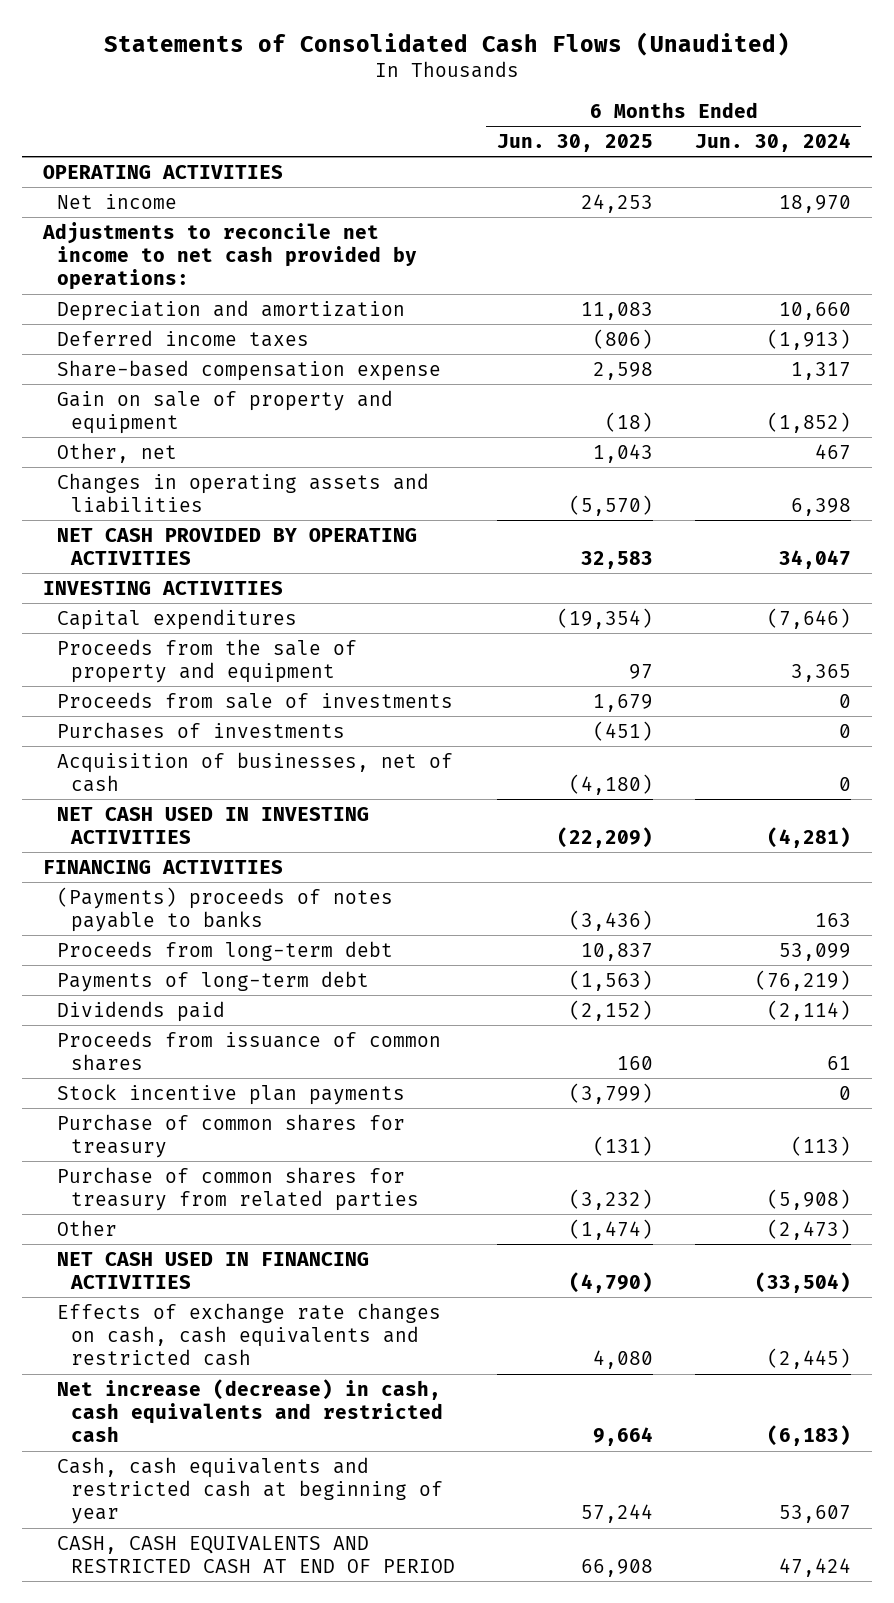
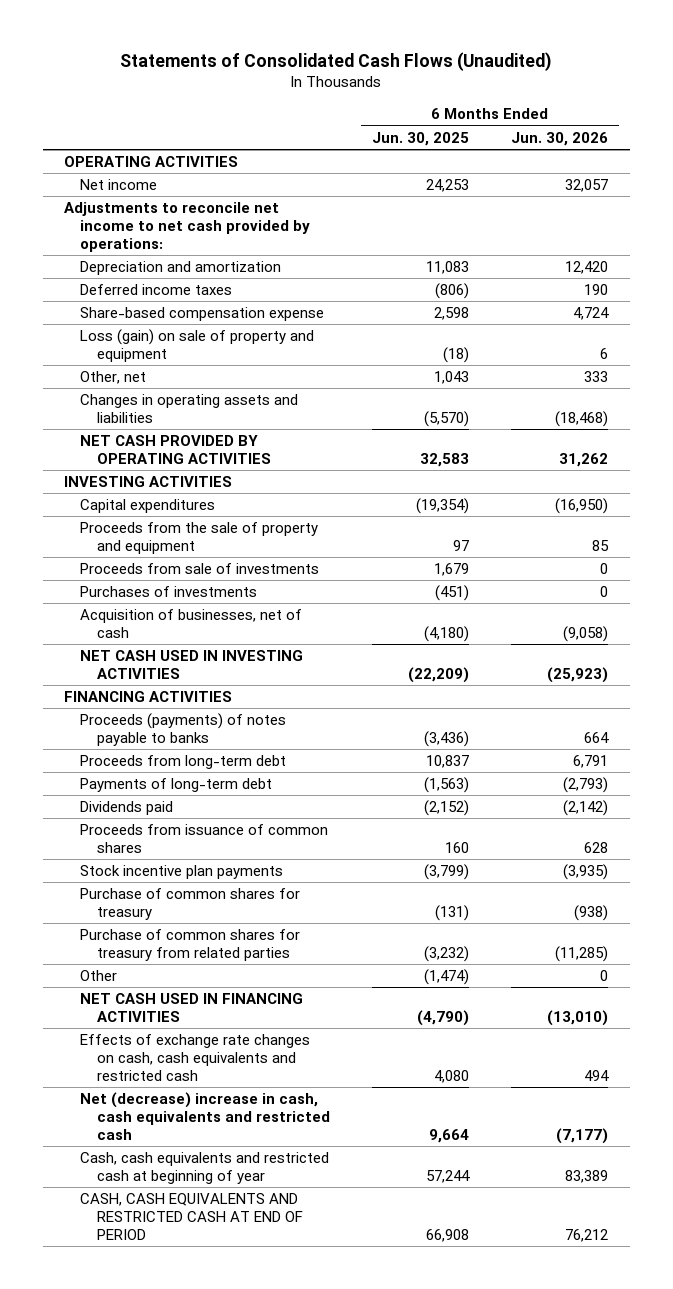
- | 6 Months Ended Jun. 30, 2025 | 6 Months Ended Jun. 30, 2024
+ | 6 Months Ended Jun. 30, 2025 | 6 Months Ended Jun. 30, 2026
- Gain on sale of property and equipment | (18) | (1,852)
+ Loss (gain) on sale of property and equipment | (18) | 6
- (Payments) proceeds of notes payable to banks | (3,436) | 163
+ Proceeds (payments) of notes payable to banks | (3,436) | 664
- Net increase (decrease) in cash, cash equivalents and restricted cash | 9,664 | (6,183)
+ Net (decrease) increase in cash, cash equivalents and restricted cash | 9,664 | (7,177)

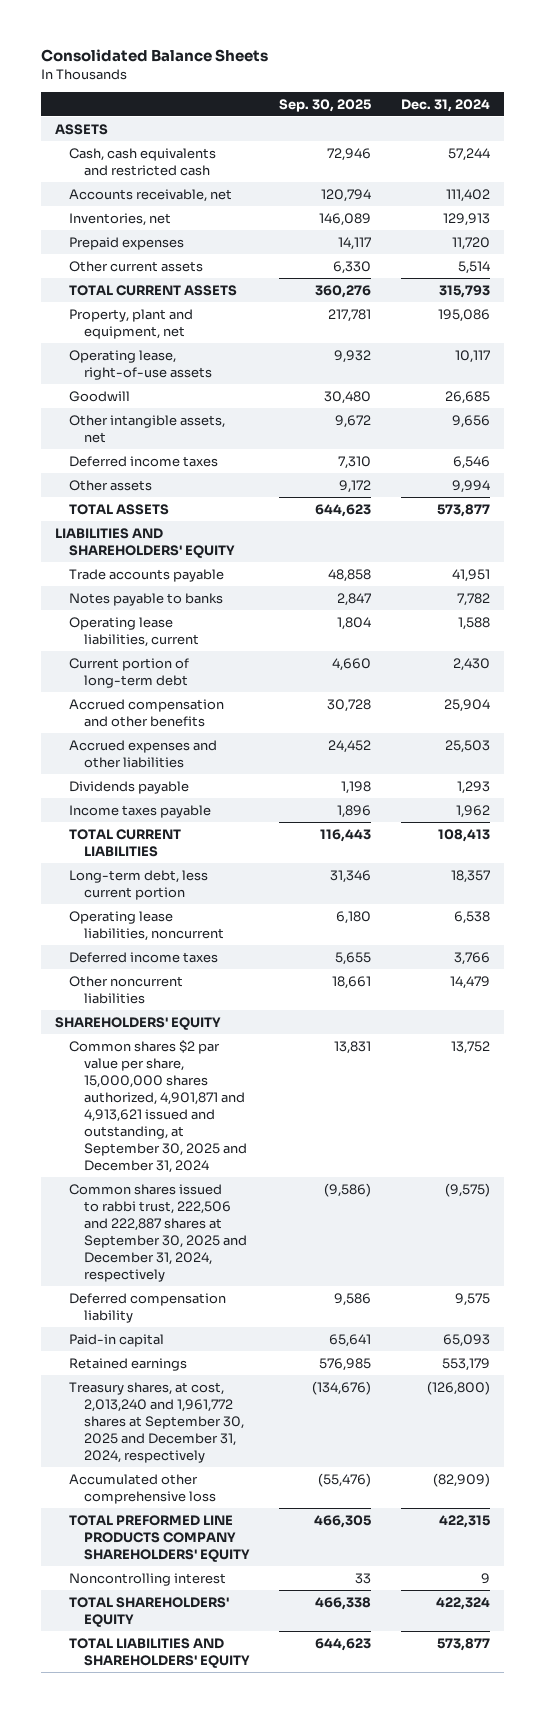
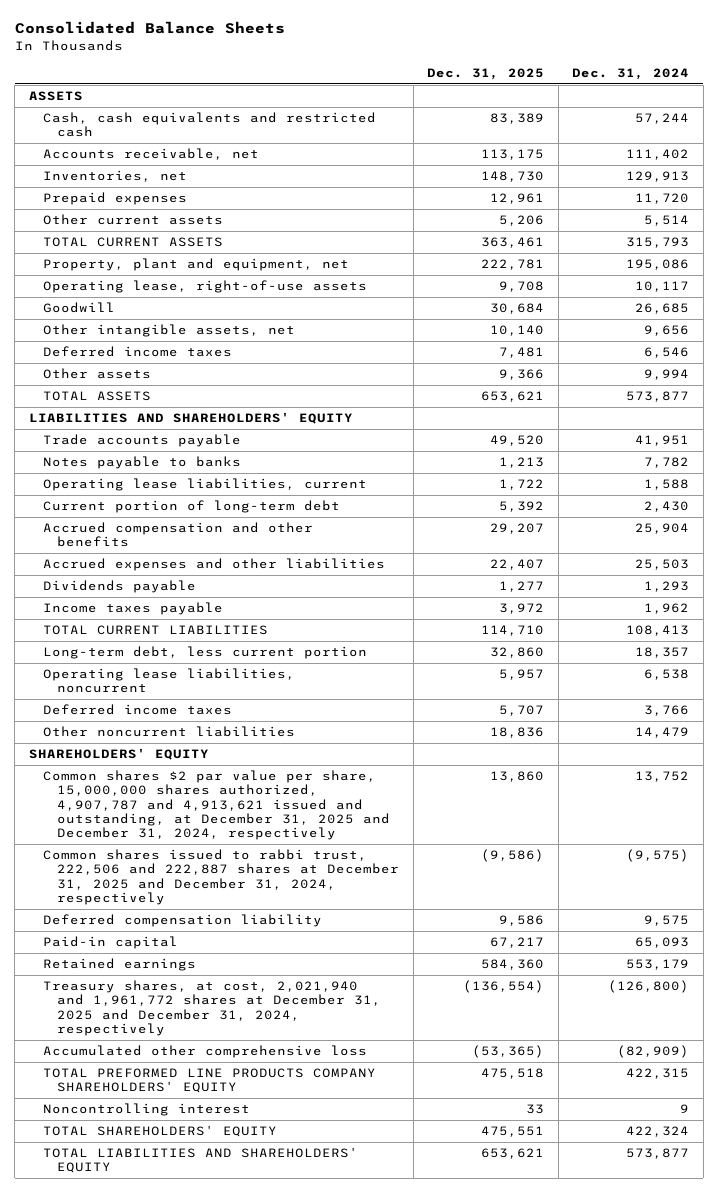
- | Sep. 30, 2025 | Dec. 31, 2024
+ | Dec. 31, 2025 | Dec. 31, 2024
- Common shares $2 par value per share, 15,000,000 shares authorized, 4,901,871 and 4,913,621 issued and outstanding, at September 30, 2025 and December 31, 2024 | 13,831 | 13,752
- Common shares issued to rabbi trust, 222,506 and 222,887 shares at September 30, 2025 and December 31, 2024, respectively | (9,586) | (9,575)
+ Common shares $2 par value per share, 15,000,000 shares authorized, 4,907,787 and 4,913,621 issued and outstanding, at December 31, 2025 and December 31, 2024, respectively | 13,860 | 13,752
+ Common shares issued to rabbi trust, 222,506 and 222,887 shares at December 31, 2025 and December 31, 2024, respectively | (9,586) | (9,575)
- Treasury shares, at cost, 2,013,240 and 1,961,772 shares at September 30, 2025 and December 31, 2024, respectively | (134,676) | (126,800)
+ Treasury shares, at cost, 2,021,940 and 1,961,772 shares at December 31, 2025 and December 31, 2024, respectively | (136,554) | (126,800)

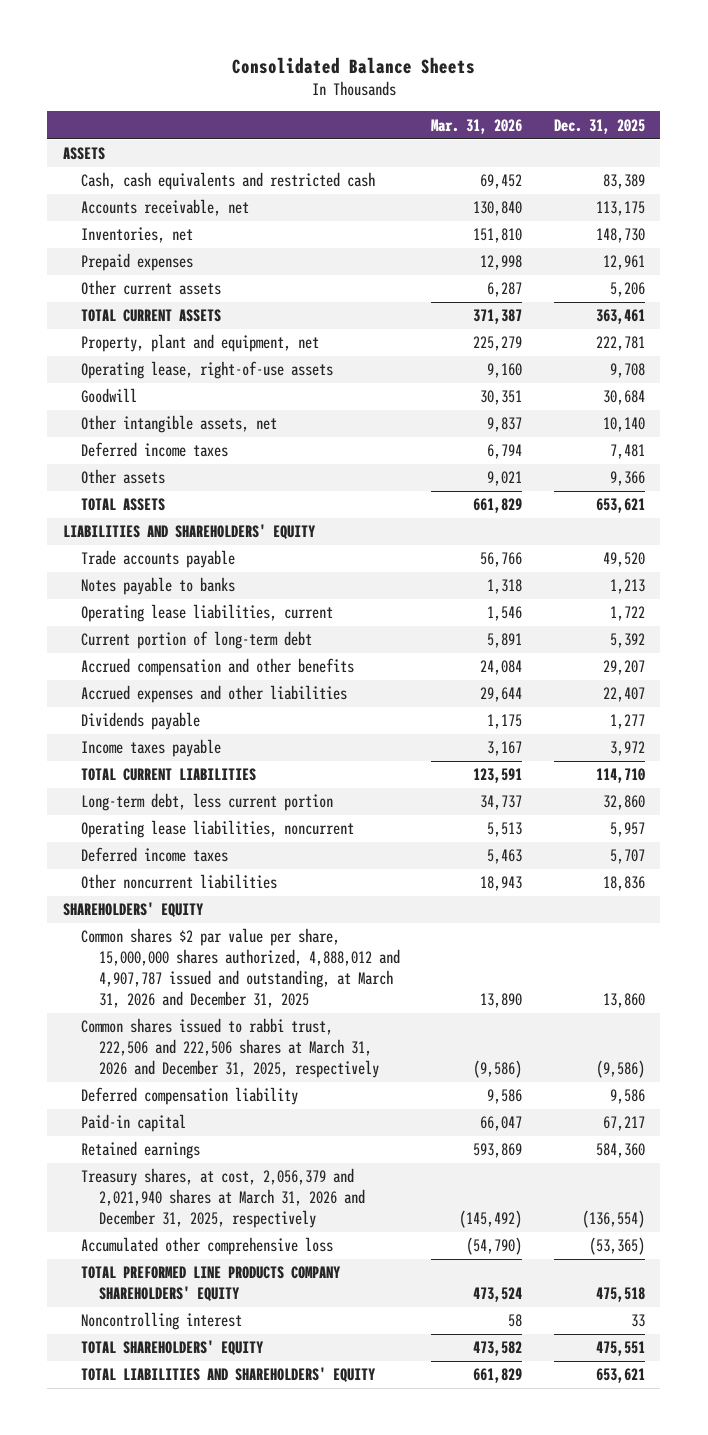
- | Dec. 31, 2025 | Dec. 31, 2024
+ | Mar. 31, 2026 | Dec. 31, 2025
- Common shares $2 par value per share, 15,000,000 shares authorized, 4,907,787 and 4,913,621 issued and outstanding, at December 31, 2025 and December 31, 2024, respectively | 13,860 | 13,752
- Common shares issued to rabbi trust, 222,506 and 222,887 shares at December 31, 2025 and December 31, 2024, respectively | (9,586) | (9,575)
+ Common shares $2 par value per share, 15,000,000 shares authorized, 4,888,012 and 4,907,787 issued and outstanding, at March 31, 2026 and December 31, 2025 | 13,890 | 13,860
+ Common shares issued to rabbi trust, 222,506 and 222,506 shares at March 31, 2026 and December 31, 2025, respectively | (9,586) | (9,586)
- Treasury shares, at cost, 2,021,940 and 1,961,772 shares at December 31, 2025 and December 31, 2024, respectively | (136,554) | (126,800)
+ Treasury shares, at cost, 2,056,379 and 2,021,940 shares at March 31, 2026 and December 31, 2025, respectively | (145,492) | (136,554)

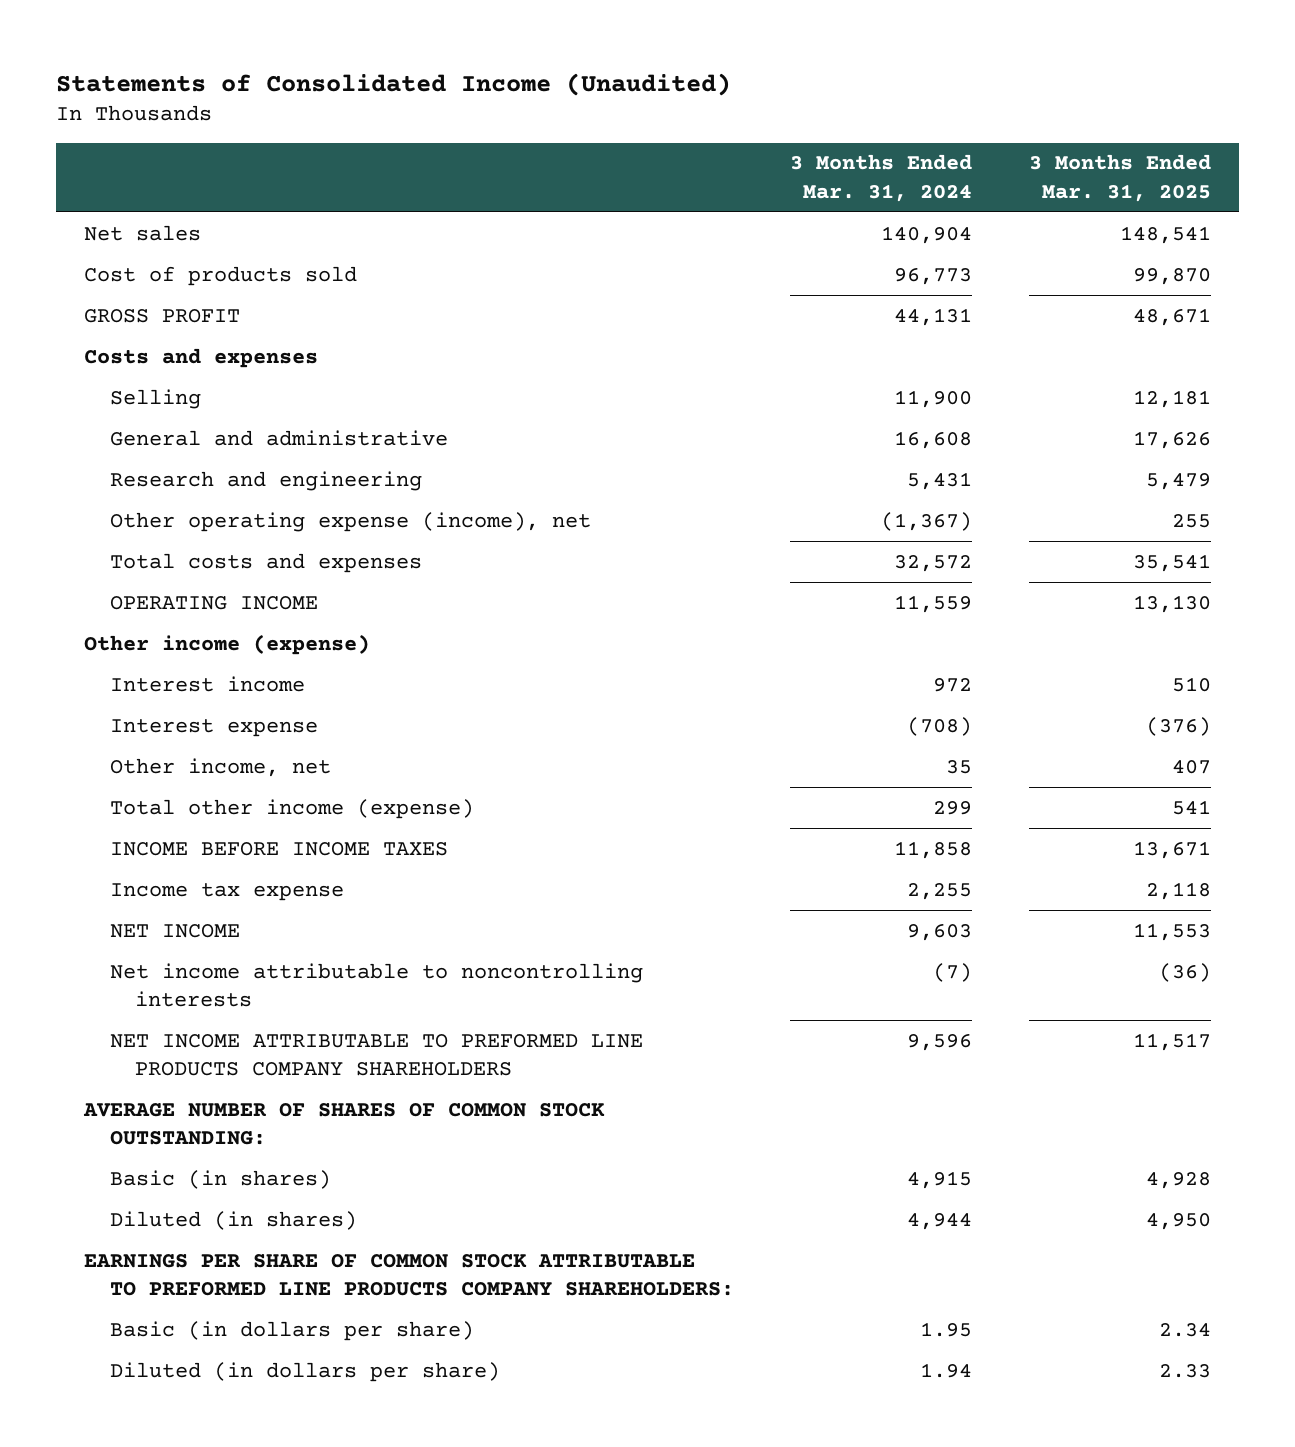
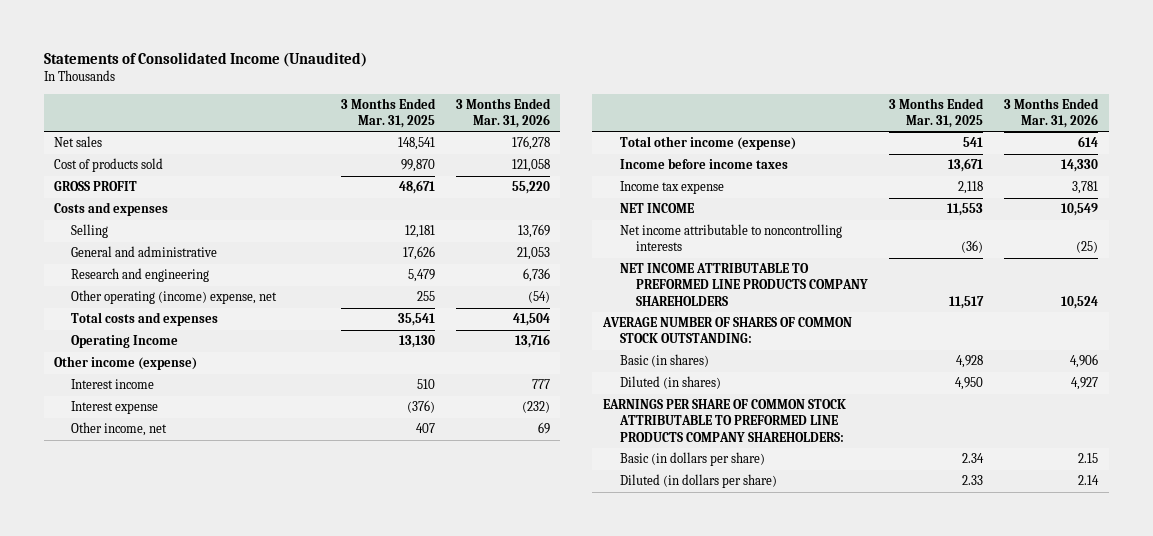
- | 3 Months Ended Mar. 31, 2024 | 3 Months Ended Mar. 31, 2025
+ | 3 Months Ended Mar. 31, 2025 | 3 Months Ended Mar. 31, 2026
- Other operating expense (income), net | (1,367) | 255
+ Other operating (income) expense, net | 255 | (54)
- OPERATING INCOME | 11,559 | 13,130
+ Operating Income | 13,130 | 13,716
- INCOME BEFORE INCOME TAXES | 11,858 | 13,671
+ Income before income taxes | 13,671 | 14,330

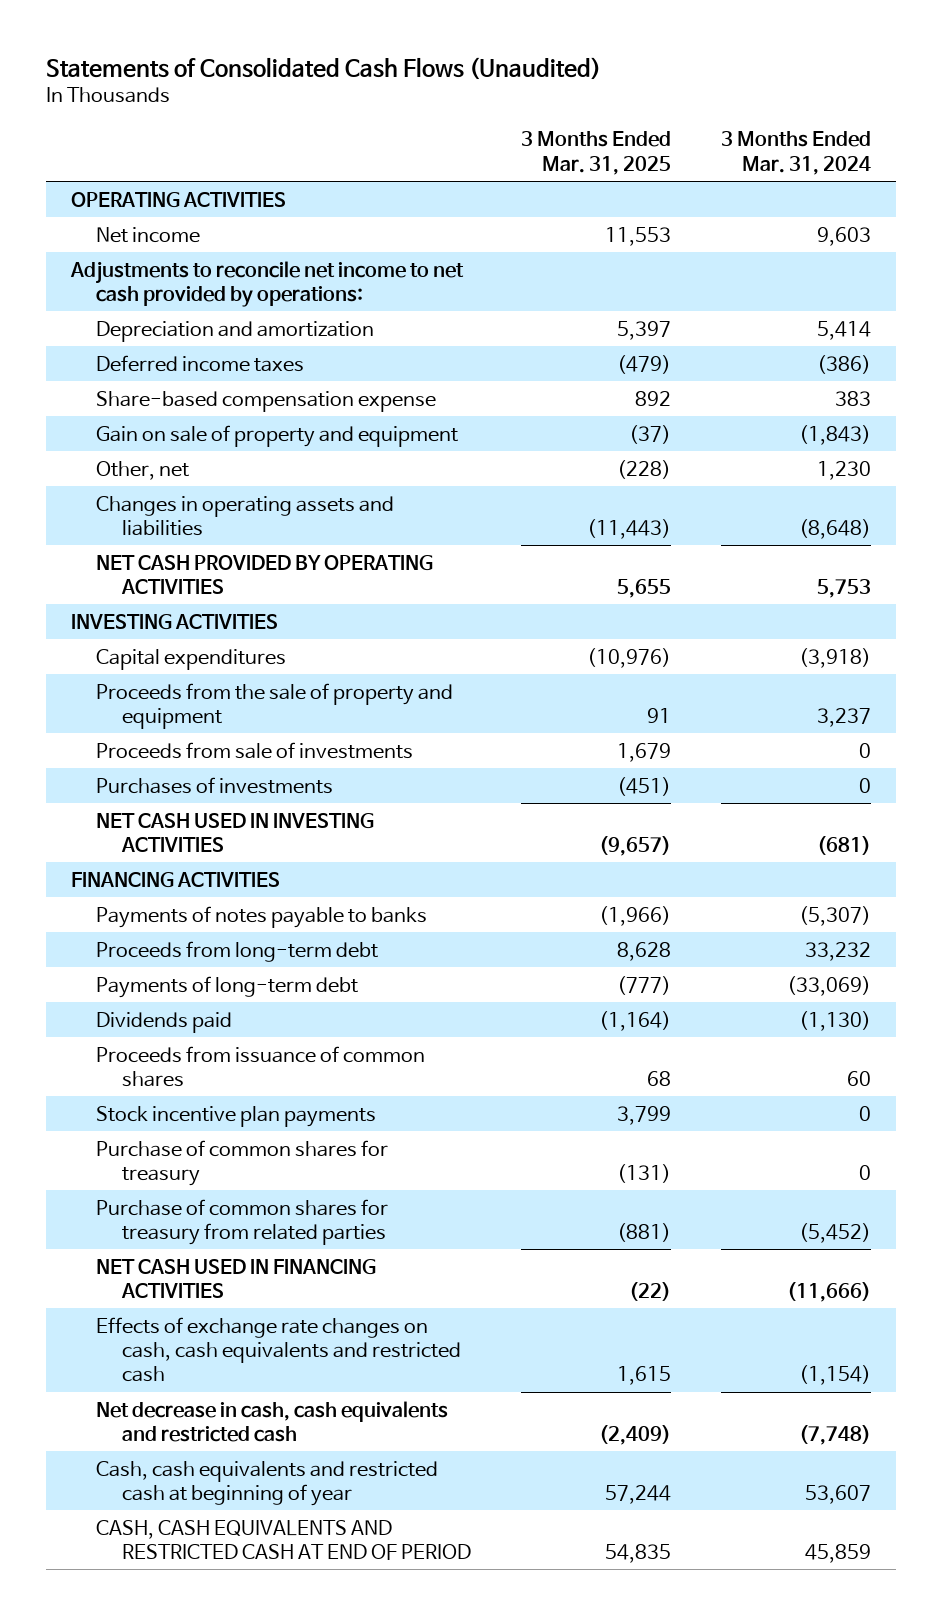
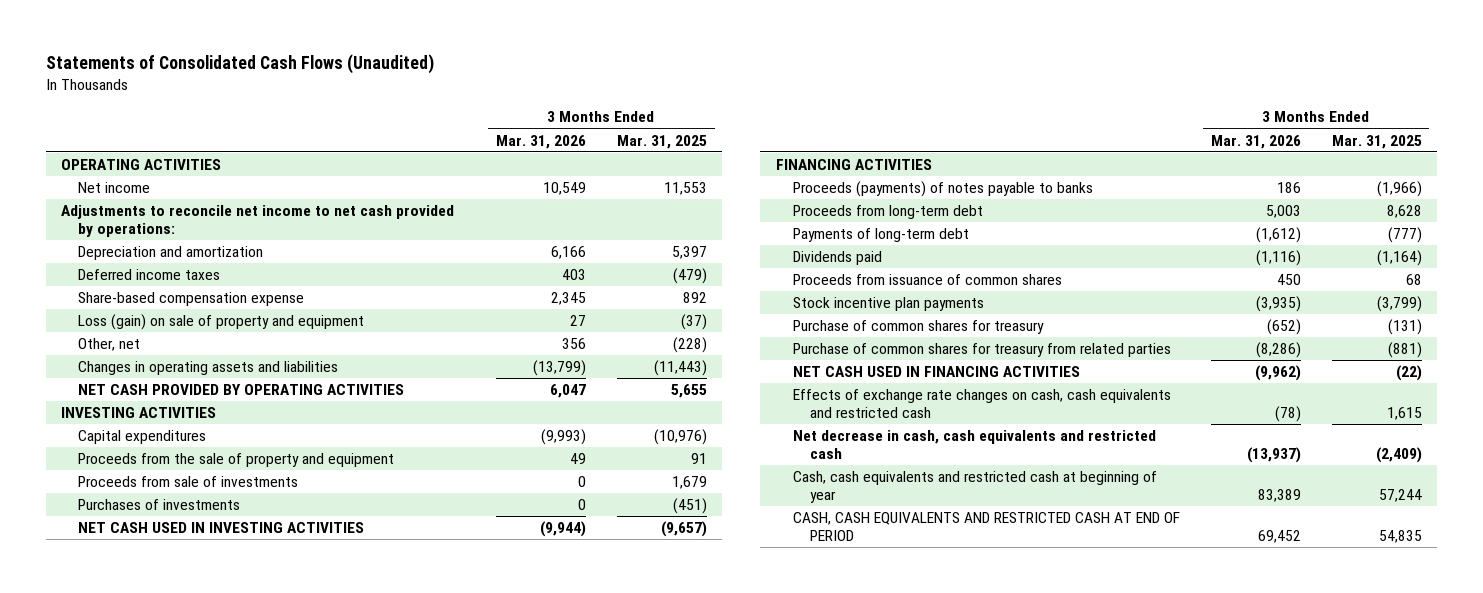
- | 3 Months Ended Mar. 31, 2025 | 3 Months Ended Mar. 31, 2024
+ | 3 Months Ended Mar. 31, 2026 | 3 Months Ended Mar. 31, 2025
- Gain on sale of property and equipment | (37) | (1,843)
+ Loss (gain) on sale of property and equipment | 27 | (37)
- Payments of notes payable to banks | (1,966) | (5,307)
+ Proceeds (payments) of notes payable to banks | 186 | (1,966)
- Stock incentive plan payments | 3,799 | 0
+ Stock incentive plan payments | (3,935) | (3,799)

